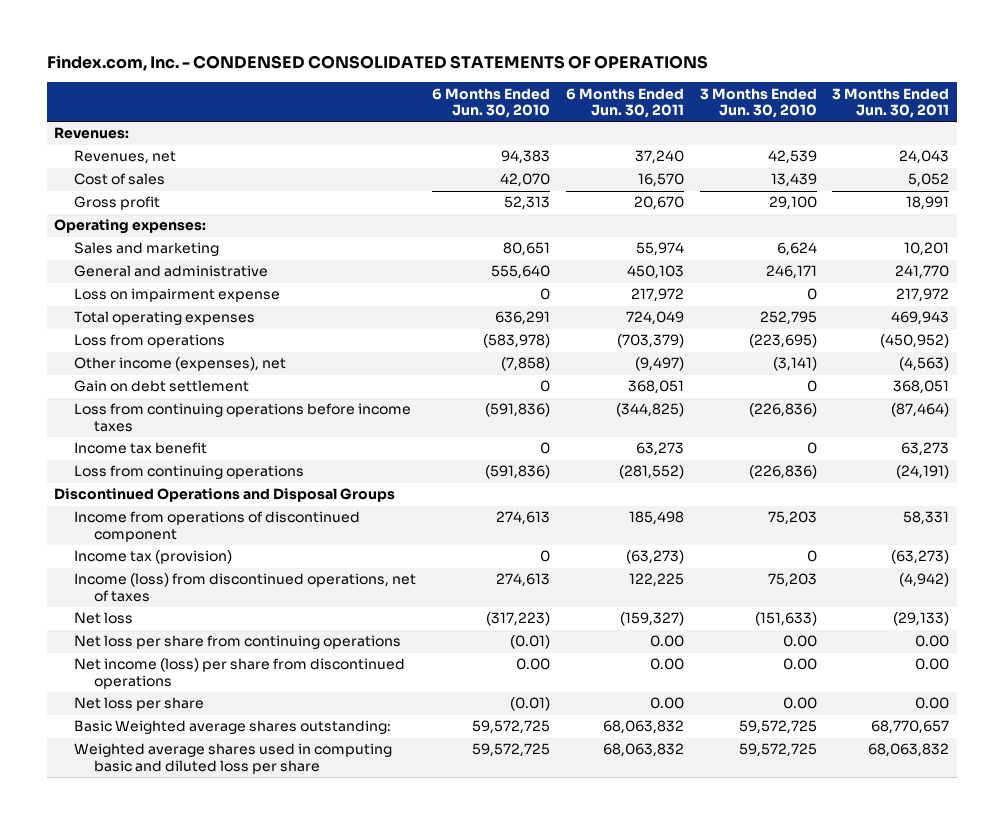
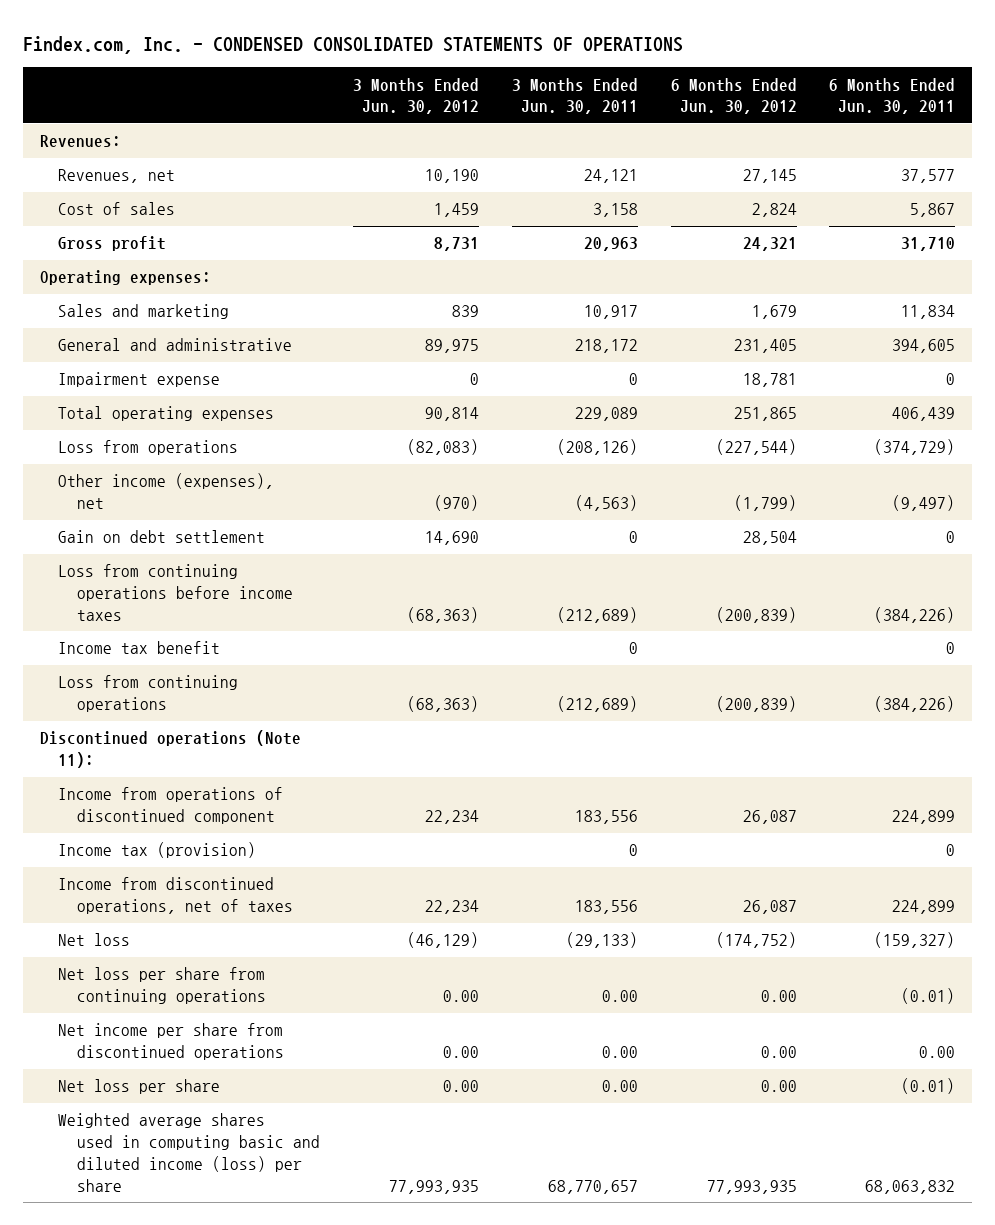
- | 6 Months Ended Jun. 30, 2010 | 6 Months Ended Jun. 30, 2011 | 3 Months Ended Jun. 30, 2010 | 3 Months Ended Jun. 30, 2011
+ | 3 Months Ended Jun. 30, 2012 | 3 Months Ended Jun. 30, 2011 | 6 Months Ended Jun. 30, 2012 | 6 Months Ended Jun. 30, 2011
- Revenues, net | 94,383 | 37,240 | 42,539 | 24,043
- Cost of sales | 42,070 | 16,570 | 13,439 | 5,052
- Gross profit | 52,313 | 20,670 | 29,100 | 18,991
+ Revenues, net | 10,190 | 24,121 | 27,145 | 37,577
+ Cost of sales | 1,459 | 3,158 | 2,824 | 5,867
+ Gross profit | 8,731 | 20,963 | 24,321 | 31,710
- Sales and marketing | 80,651 | 55,974 | 6,624 | 10,201
- General and administrative | 555,640 | 450,103 | 246,171 | 241,770
- Loss on impairment expense | 0 | 217,972 | 0 | 217,972
- Total operating expenses | 636,291 | 724,049 | 252,795 | 469,943
- Loss from operations | (583,978) | (703,379) | (223,695) | (450,952)
+ Sales and marketing | 839 | 10,917 | 1,679 | 11,834
+ General and administrative | 89,975 | 218,172 | 231,405 | 394,605
+ Impairment expense | 0 | 0 | 18,781 | 0
+ Total operating expenses | 90,814 | 229,089 | 251,865 | 406,439
+ Loss from operations | (82,083) | (208,126) | (227,544) | (374,729)
- Gain on debt settlement | 0 | 368,051 | 0 | 368,051
- Loss from continuing operations before income taxes | (591,836) | (344,825) | (226,836) | (87,464)
- Income tax benefit | 0 | 63,273 | 0 | 63,273
- Loss from continuing operations | (591,836) | (281,552) | (226,836) | (24,191)
- Discontinued Operations and Disposal Groups
- Income from operations of discontinued component | 274,613 | 185,498 | 75,203 | 58,331
- Income tax (provision) | 0 | (63,273) | 0 | (63,273)
- Income (loss) from discontinued operations, net of taxes | 274,613 | 122,225 | 75,203 | (4,942)
+ Gain on debt settlement | 14,690 | 0 | 28,504 | 0
+ Loss from continuing operations before income taxes | (68,363) | (212,689) | (200,839) | (384,226)
+ Income tax benefit | | 0 | | 0
+ Loss from continuing operations | (68,363) | (212,689) | (200,839) | (384,226)
+ Discontinued operations (Note 11):
+ Income from operations of discontinued component | 22,234 | 183,556 | 26,087 | 224,899
+ Income tax (provision) | | 0 | | 0
+ Income from discontinued operations, net of taxes | 22,234 | 183,556 | 26,087 | 224,899
- Net loss per share from continuing operations | (0.01) | 0.00 | 0.00 | 0.00
- Net income (loss) per share from discontinued operations | 0.00 | 0.00 | 0.00 | 0.00
- Net loss per share | (0.01) | 0.00 | 0.00 | 0.00
- Basic Weighted average shares outstanding: | 59,572,725 | 68,063,832 | 59,572,725 | 68,770,657
- Weighted average shares used in computing basic and diluted loss per share | 59,572,725 | 68,063,832 | 59,572,725 | 68,063,832
+ Net loss per share from continuing operations | 0.00 | 0.00 | 0.00 | (0.01)
+ Net income per share from discontinued operations | 0.00 | 0.00 | 0.00 | 0.00
+ Net loss per share | 0.00 | 0.00 | 0.00 | (0.01)
+ Weighted average shares used in computing basic and diluted income (loss) per share | 77,993,935 | 68,770,657 | 77,993,935 | 68,063,832

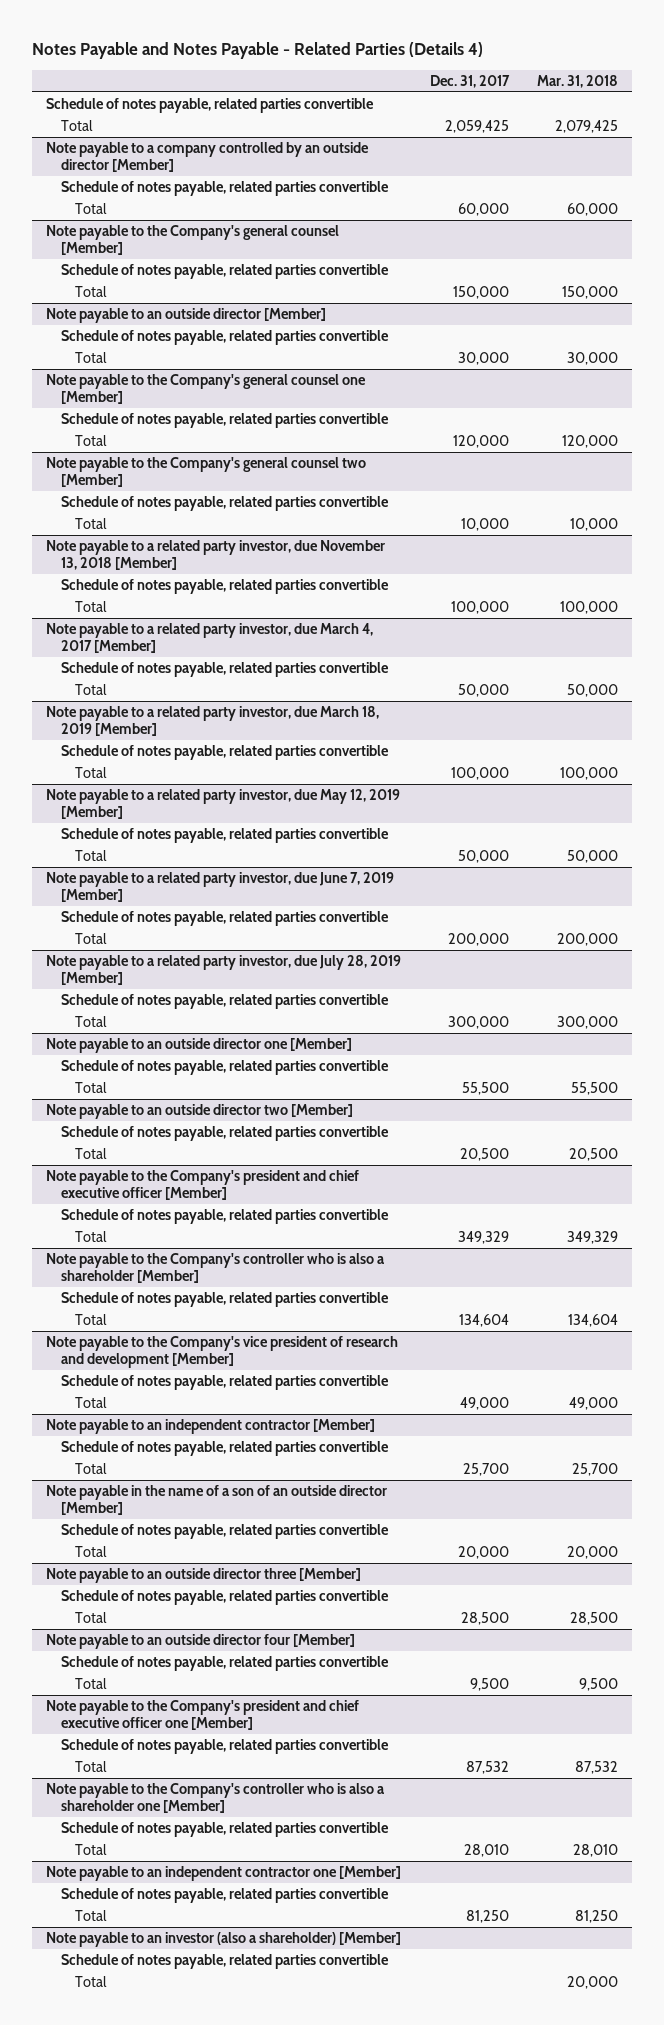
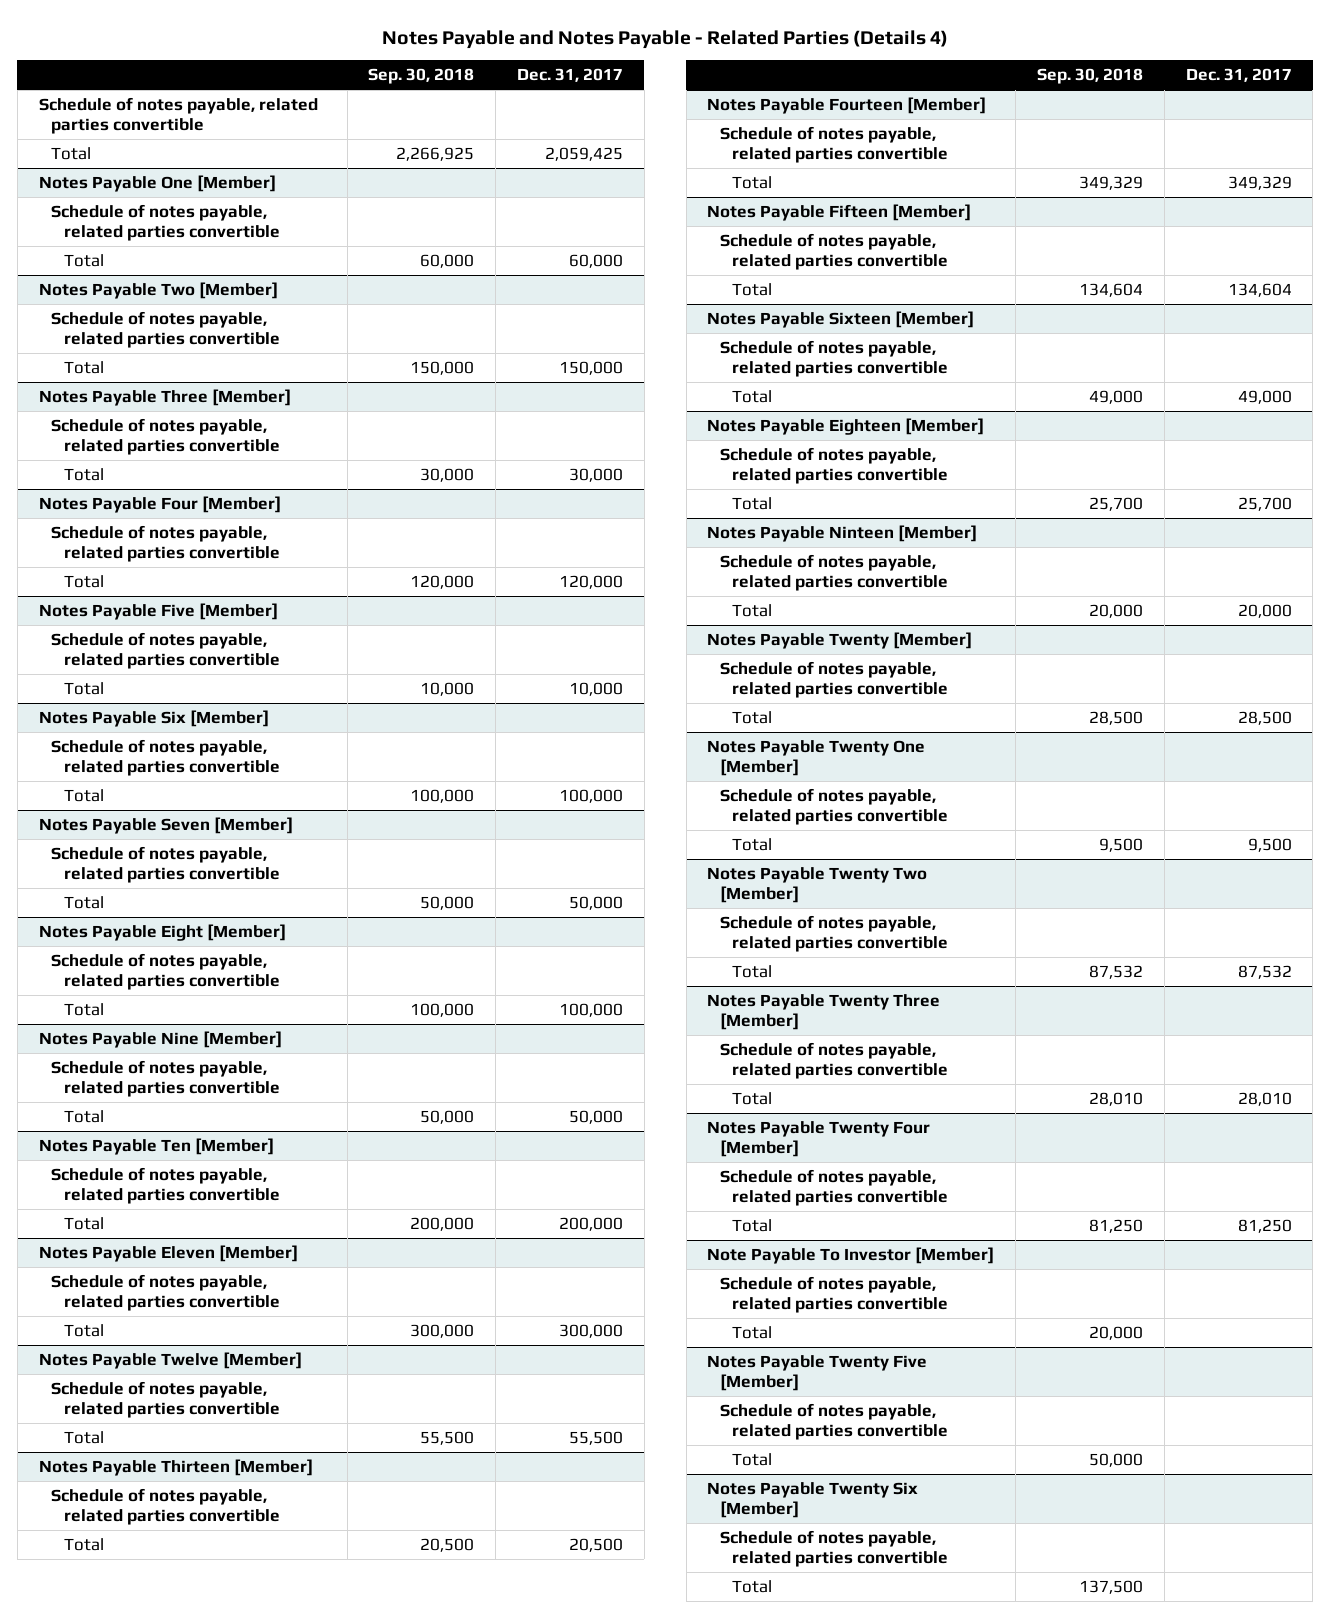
- | Dec. 31, 2017 | Mar. 31, 2018
+ | Sep. 30, 2018 | Dec. 31, 2017
- Note payable to a company controlled by an outside director [Member]
+ Notes Payable One [Member]
- Note payable to the Company's general counsel [Member]
+ Notes Payable Two [Member]
- Note payable to an outside director [Member]
+ Notes Payable Three [Member]
- Note payable to the Company's general counsel one [Member]
+ Notes Payable Four [Member]
- Note payable to the Company's general counsel two [Member]
+ Notes Payable Five [Member]
- Note payable to a related party investor, due November 13, 2018 [Member]
+ Notes Payable Six [Member]
- Note payable to a related party investor, due March 4, 2017 [Member]
+ Notes Payable Seven [Member]
- Note payable to a related party investor, due March 18, 2019 [Member]
+ Notes Payable Eight [Member]
- Note payable to a related party investor, due May 12, 2019 [Member]
+ Notes Payable Nine [Member]
- Note payable to a related party investor, due June 7, 2019 [Member]
+ Notes Payable Ten [Member]
- Note payable to a related party investor, due July 28, 2019 [Member]
+ Notes Payable Eleven [Member]
- Note payable to an outside director one [Member]
+ Notes Payable Twelve [Member]
- Note payable to an outside director two [Member]
+ Notes Payable Thirteen [Member]
- Note payable to the Company's president and chief executive officer [Member]
+ Notes Payable Fourteen [Member]
- Note payable to the Company's controller who is also a shareholder [Member]
+ Notes Payable Fifteen [Member]
- Note payable to the Company's vice president of research and development [Member]
+ Notes Payable Sixteen [Member]
- Note payable to an independent contractor [Member]
+ Notes Payable Eighteen [Member]
- Note payable in the name of a son of an outside director [Member]
+ Notes Payable Ninteen [Member]
- Note payable to an outside director three [Member]
+ Notes Payable Twenty [Member]
- Note payable to an outside director four [Member]
+ Notes Payable Twenty One [Member]
- Note payable to the Company's president and chief executive officer one [Member]
+ Notes Payable Twenty Two [Member]
- Note payable to the Company's controller who is also a shareholder one [Member]
+ Notes Payable Twenty Three [Member]
- Note payable to an independent contractor one [Member]
+ Notes Payable Twenty Four [Member]
- Note payable to an investor (also a shareholder) [Member]
+ Note Payable To Investor [Member]
+ Notes Payable Twenty Five [Member]
+ Schedule of notes payable, related parties convertible
+ Total | 50,000 |
+ Notes Payable Twenty Six [Member]
+ Schedule of notes payable, related parties convertible
+ Total | 137,500 |

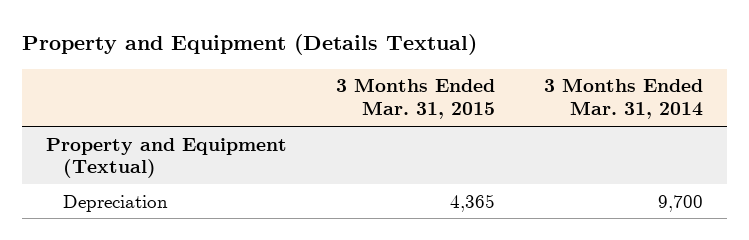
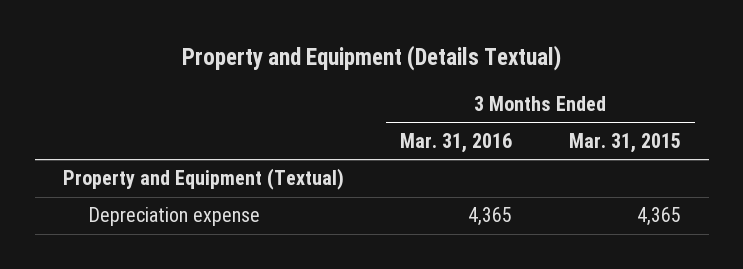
- | 3 Months Ended Mar. 31, 2015 | 3 Months Ended Mar. 31, 2014
+ | 3 Months Ended Mar. 31, 2016 | 3 Months Ended Mar. 31, 2015
- Depreciation | 4,365 | 9,700
+ Depreciation expense | 4,365 | 4,365

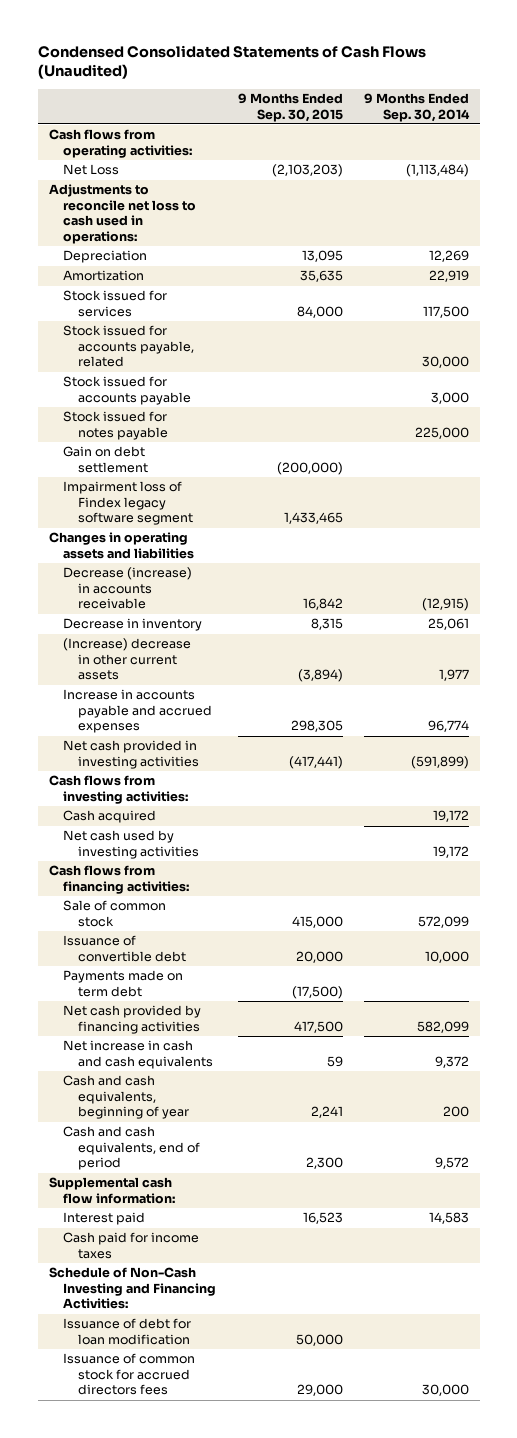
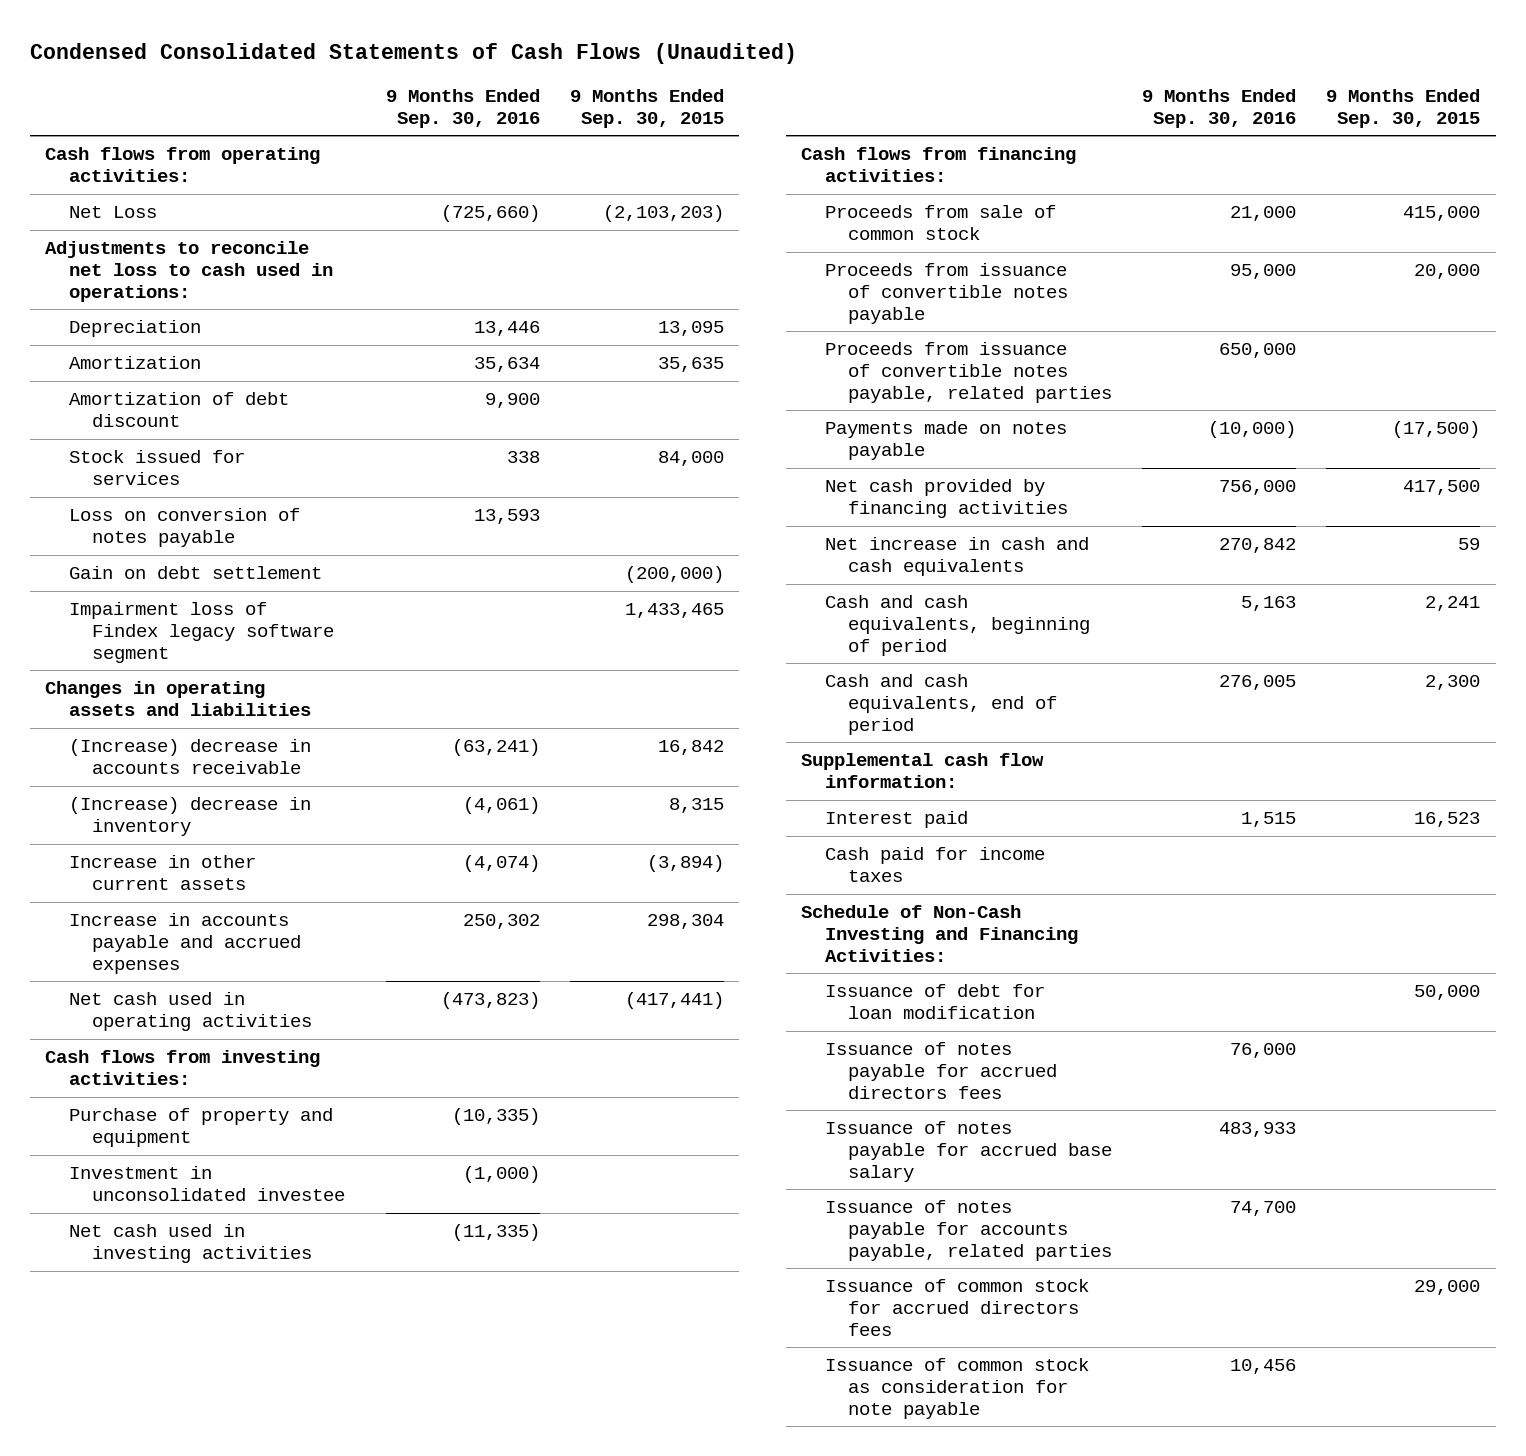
- | 9 Months Ended Sep. 30, 2015 | 9 Months Ended Sep. 30, 2014
+ | 9 Months Ended Sep. 30, 2016 | 9 Months Ended Sep. 30, 2015
+ Amortization of debt discount | 9,900 |
- Stock issued for accounts payable, related | | 30,000
- Stock issued for accounts payable | | 3,000
- Stock issued for notes payable | | 225,000
+ Loss on conversion of notes payable | 13,593 |
- Decrease (increase) in accounts receivable | 16,842 | (12,915)
- Decrease in inventory | 8,315 | 25,061
- (Increase) decrease in other current assets | (3,894) | 1,977
- Increase in accounts payable and accrued expenses | 298,305 | 96,774
- Net cash provided in investing activities | (417,441) | (591,899)
+ (Increase) decrease in accounts receivable | (63,241) | 16,842
+ (Increase) decrease in inventory | (4,061) | 8,315
+ Increase in other current assets | (4,074) | (3,894)
+ Increase in accounts payable and accrued expenses | 250,302 | 298,304
+ Net cash used in operating activities | (473,823) | (417,441)
- Cash acquired | | 19,172
- Net cash used by investing activities | | 19,172
+ Purchase of property and equipment | (10,335) |
+ Investment in unconsolidated investee | (1,000) |
+ Net cash used in investing activities | (11,335) |
- Sale of common stock | 415,000 | 572,099
- Issuance of convertible debt | 20,000 | 10,000
- Payments made on term debt | (17,500) |
+ Proceeds from sale of common stock | 21,000 | 415,000
+ Proceeds from issuance of convertible notes payable | 95,000 | 20,000
+ Proceeds from issuance of convertible notes payable, related parties | 650,000 |
+ Payments made on notes payable | (10,000) | (17,500)
- Cash and cash equivalents, beginning of year | 2,241 | 200
+ Cash and cash equivalents, beginning of period | 5,163 | 2,241
+ Issuance of notes payable for accrued directors fees | 76,000 |
+ Issuance of notes payable for accrued base salary | 483,933 |
+ Issuance of notes payable for accounts payable, related parties | 74,700 |
+ Issuance of common stock as consideration for note payable | 10,456 |

